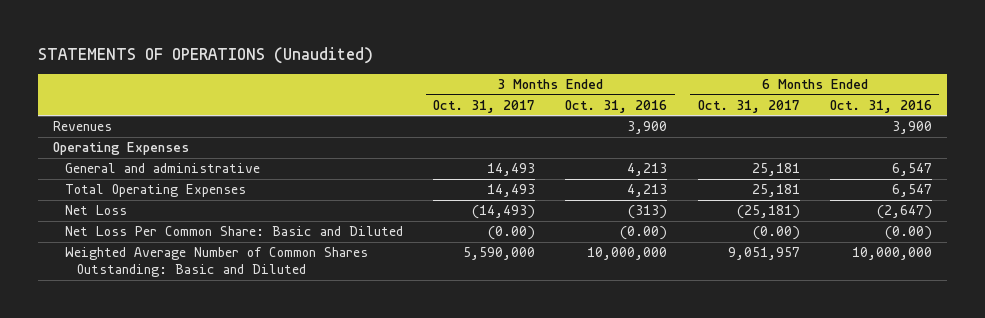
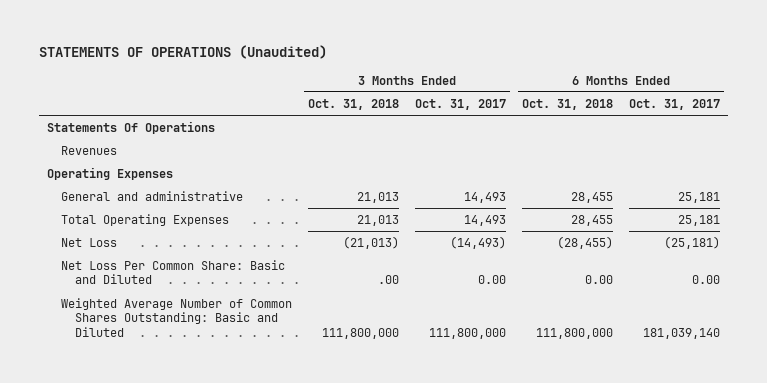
- | 3 Months Ended Oct. 31, 2017 | 3 Months Ended Oct. 31, 2016 | 6 Months Ended Oct. 31, 2017 | 6 Months Ended Oct. 31, 2016
+ | 3 Months Ended Oct. 31, 2018 | 3 Months Ended Oct. 31, 2017 | 6 Months Ended Oct. 31, 2018 | 6 Months Ended Oct. 31, 2017
+ Statements Of Operations
- Net Loss Per Common Share: Basic and Diluted | (0.00) | (0.00) | (0.00) | (0.00)
- Weighted Average Number of Common Shares Outstanding: Basic and Diluted | 5,590,000 | 10,000,000 | 9,051,957 | 10,000,000
+ Net Loss Per Common Share: Basic and Diluted | .00 | 0.00 | 0.00 | 0.00
+ Weighted Average Number of Common Shares Outstanding: Basic and Diluted | 111,800,000 | 111,800,000 | 111,800,000 | 181,039,140

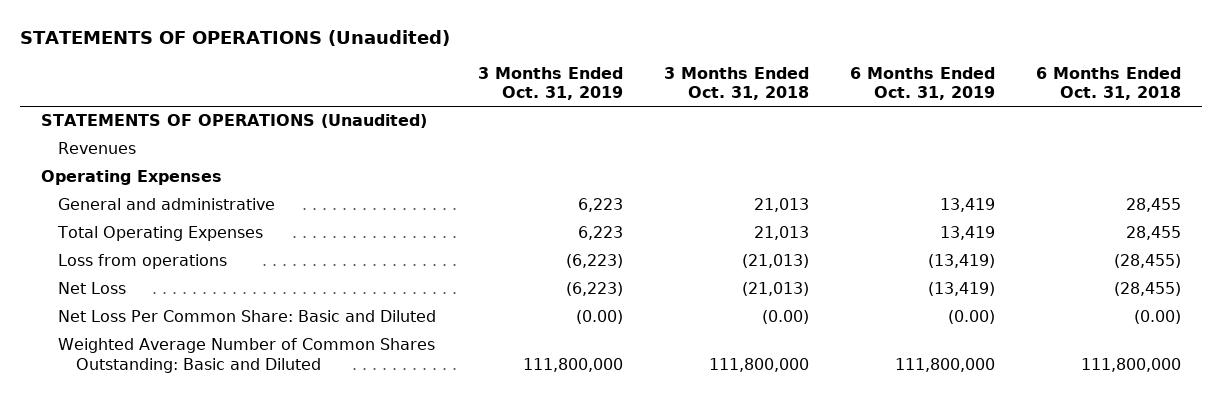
- | 3 Months Ended Oct. 31, 2018 | 3 Months Ended Oct. 31, 2017 | 6 Months Ended Oct. 31, 2018 | 6 Months Ended Oct. 31, 2017
+ | 3 Months Ended Oct. 31, 2019 | 3 Months Ended Oct. 31, 2018 | 6 Months Ended Oct. 31, 2019 | 6 Months Ended Oct. 31, 2018
- Statements Of Operations
+ STATEMENTS OF OPERATIONS (Unaudited)
+ Loss from operations | (6,223) | (21,013) | (13,419) | (28,455)
- Net Loss Per Common Share: Basic and Diluted | .00 | 0.00 | 0.00 | 0.00
+ Net Loss Per Common Share: Basic and Diluted | (0.00) | (0.00) | (0.00) | (0.00)

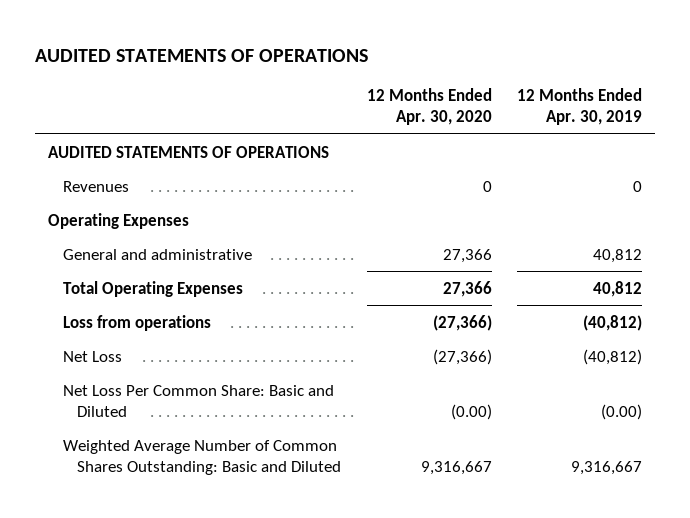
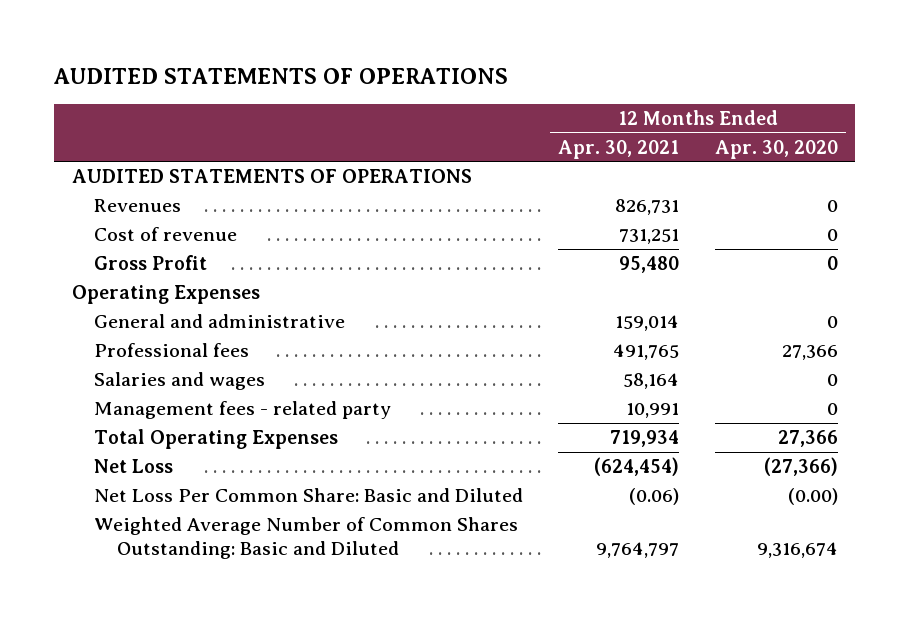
- | 12 Months Ended Apr. 30, 2020 | 12 Months Ended Apr. 30, 2019
+ | 12 Months Ended Apr. 30, 2021 | 12 Months Ended Apr. 30, 2020
+ Cost of revenue | 731,251 | 0
+ Gross Profit | 95,480 | 0
- General and administrative | 27,366 | 40,812
+ General and administrative | 159,014 | 0
+ Professional fees | 491,765 | 27,366
+ Salaries and wages | 58,164 | 0
+ Management fees - related party | 10,991 | 0
- Loss from operations | (27,366) | (40,812)
- Weighted Average Number of Common Shares Outstanding: Basic and Diluted | 9,316,667 | 9,316,667
+ Weighted Average Number of Common Shares Outstanding: Basic and Diluted | 9,764,797 | 9,316,674

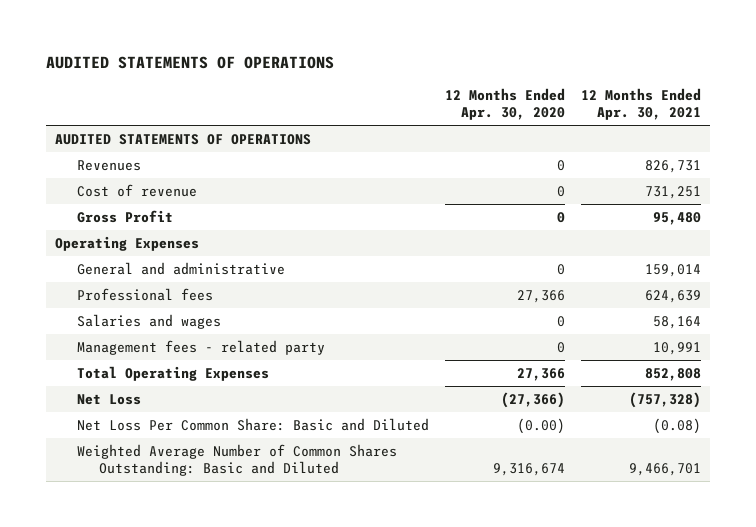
- | 12 Months Ended Apr. 30, 2021 | 12 Months Ended Apr. 30, 2020
+ | 12 Months Ended Apr. 30, 2020 | 12 Months Ended Apr. 30, 2021
- Professional fees | 491,765 | 27,366
+ Professional fees | 27,366 | 624,639
- Total Operating Expenses | 719,934 | 27,366
- Net Loss | (624,454) | (27,366)
- Net Loss Per Common Share: Basic and Diluted | (0.06) | (0.00)
- Weighted Average Number of Common Shares Outstanding: Basic and Diluted | 9,764,797 | 9,316,674
+ Total Operating Expenses | 27,366 | 852,808
+ Net Loss | (27,366) | (757,328)
+ Net Loss Per Common Share: Basic and Diluted | (0.00) | (0.08)
+ Weighted Average Number of Common Shares Outstanding: Basic and Diluted | 9,316,674 | 9,466,701

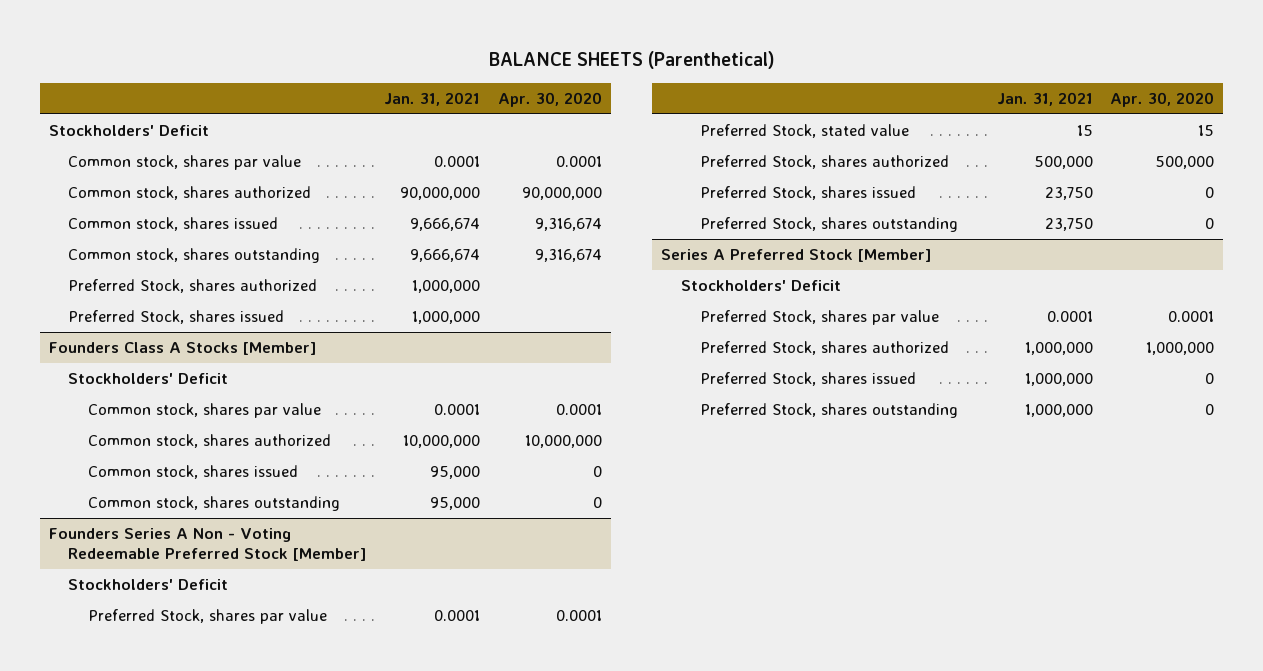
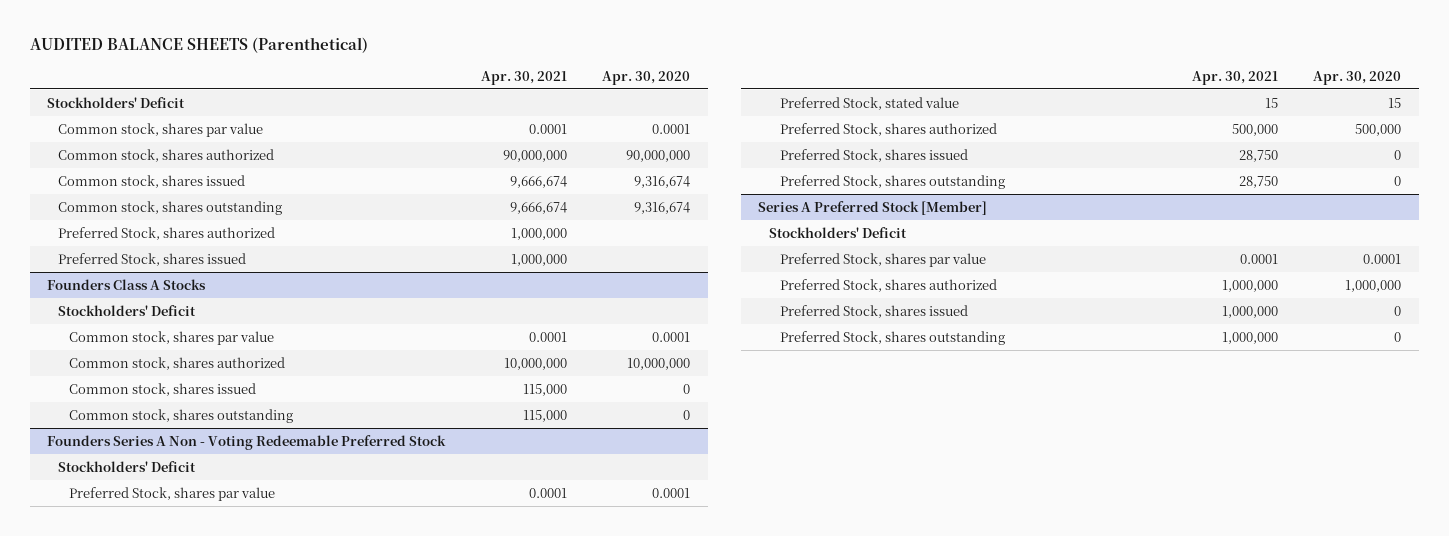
- BALANCE SHEETS (Parenthetical)
+ AUDITED BALANCE SHEETS (Parenthetical)
- | Jan. 31, 2021 | Apr. 30, 2020
+ | Apr. 30, 2021 | Apr. 30, 2020
- Founders Class A Stocks [Member]
+ Founders Class A Stocks
- Founders Series A Non - Voting Redeemable Preferred Stock [Member]
+ Founders Series A Non - Voting Redeemable Preferred Stock

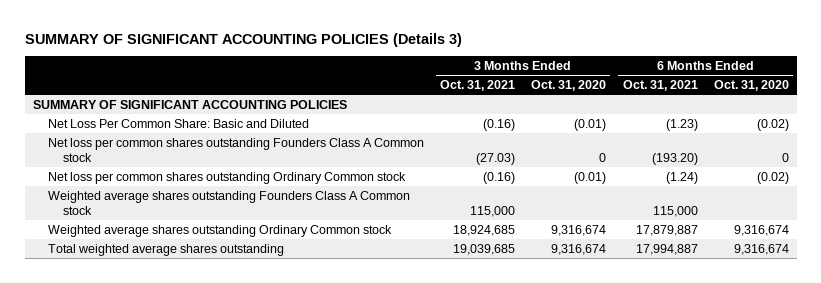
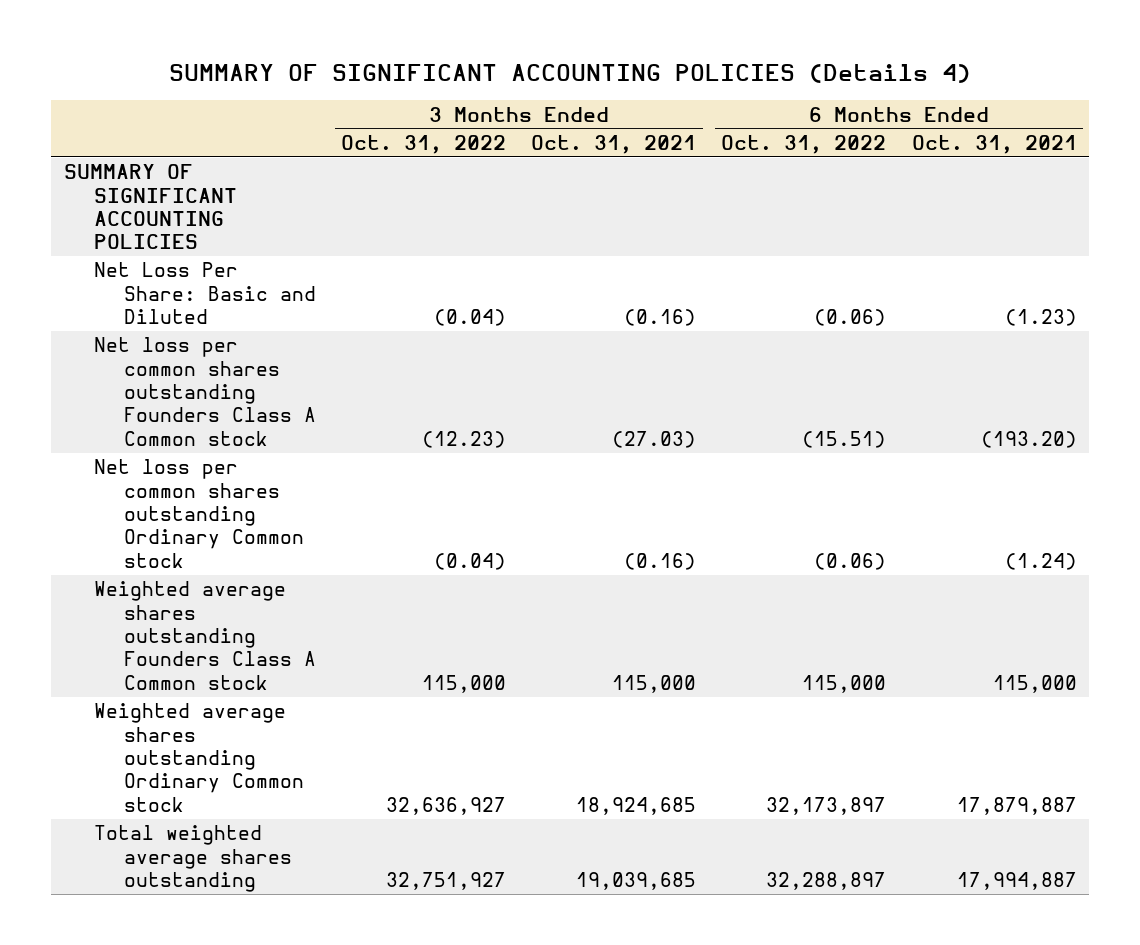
- SUMMARY OF SIGNIFICANT ACCOUNTING POLICIES (Details 3)
+ SUMMARY OF SIGNIFICANT ACCOUNTING POLICIES (Details 4)
- | 3 Months Ended Oct. 31, 2021 | 3 Months Ended Oct. 31, 2020 | 6 Months Ended Oct. 31, 2021 | 6 Months Ended Oct. 31, 2020
+ | 3 Months Ended Oct. 31, 2022 | 3 Months Ended Oct. 31, 2021 | 6 Months Ended Oct. 31, 2022 | 6 Months Ended Oct. 31, 2021
- Net Loss Per Common Share: Basic and Diluted | (0.16) | (0.01) | (1.23) | (0.02)
+ Net Loss Per Share: Basic and Diluted | (0.04) | (0.16) | (0.06) | (1.23)

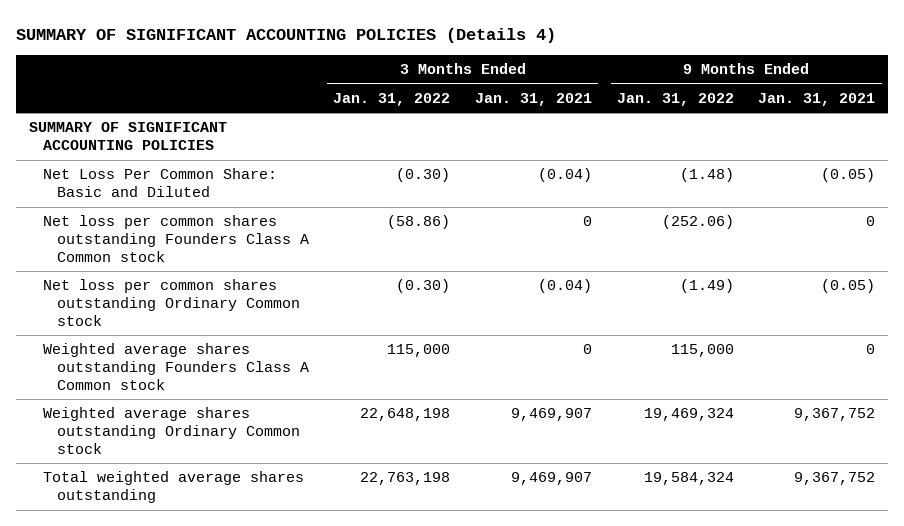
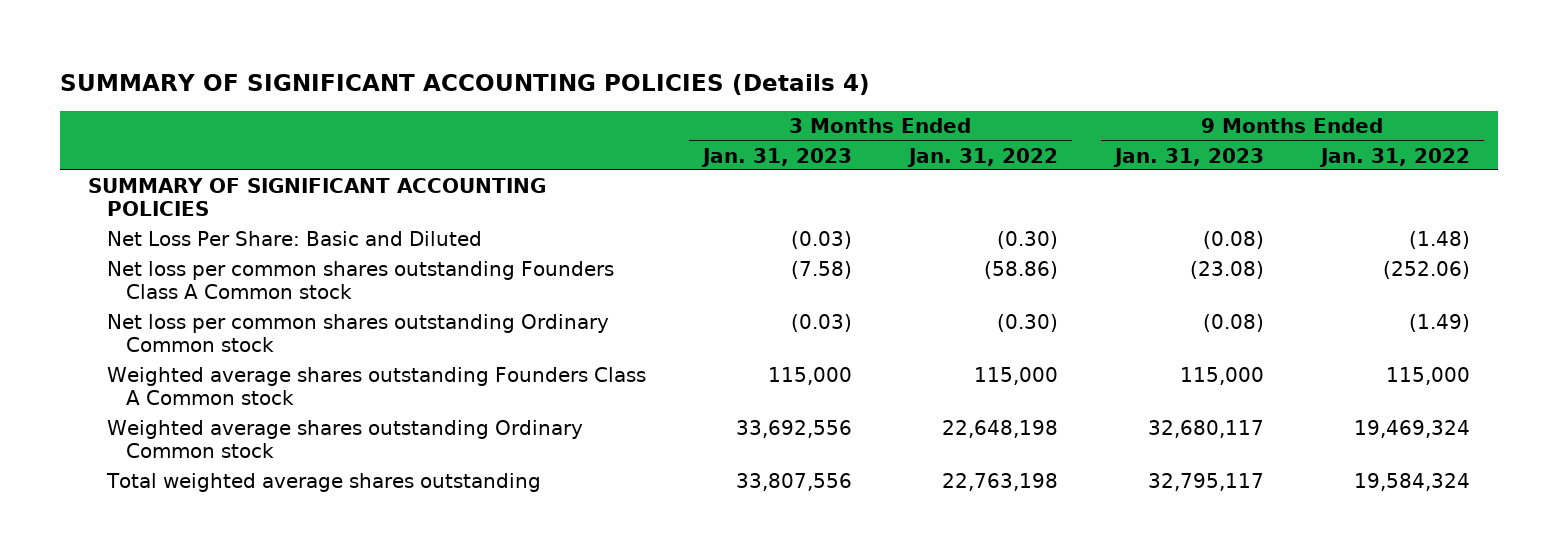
- | 3 Months Ended Jan. 31, 2022 | 3 Months Ended Jan. 31, 2021 | 9 Months Ended Jan. 31, 2022 | 9 Months Ended Jan. 31, 2021
+ | 3 Months Ended Jan. 31, 2023 | 3 Months Ended Jan. 31, 2022 | 9 Months Ended Jan. 31, 2023 | 9 Months Ended Jan. 31, 2022
- Net Loss Per Common Share: Basic and Diluted | (0.30) | (0.04) | (1.48) | (0.05)
+ Net Loss Per Share: Basic and Diluted | (0.03) | (0.30) | (0.08) | (1.48)

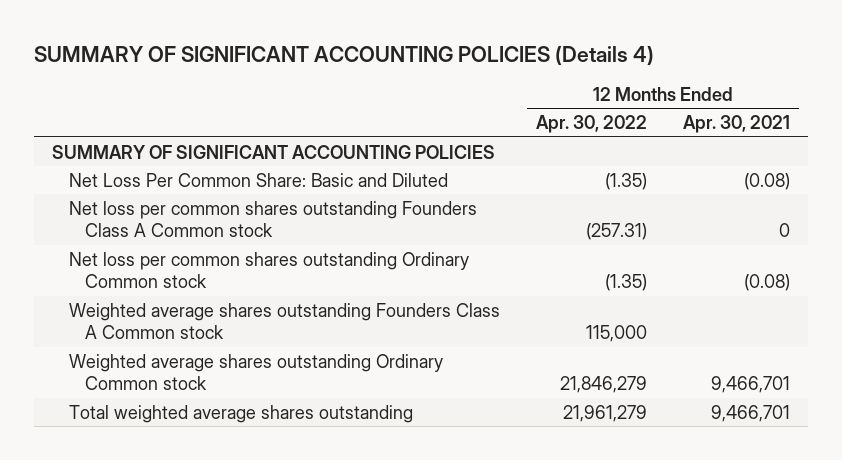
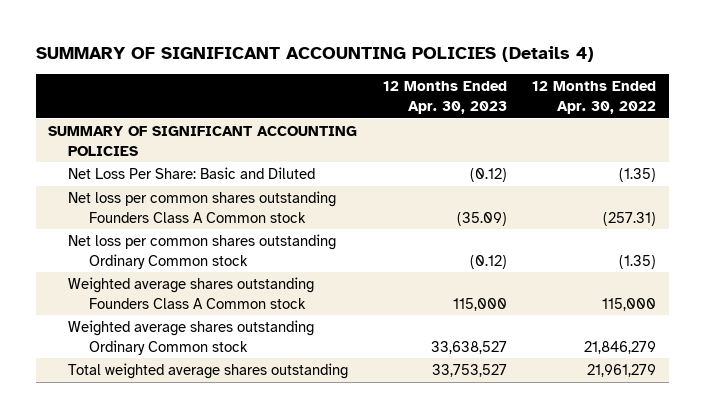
- | 12 Months Ended Apr. 30, 2022 | 12 Months Ended Apr. 30, 2021
+ | 12 Months Ended Apr. 30, 2023 | 12 Months Ended Apr. 30, 2022
- Net Loss Per Common Share: Basic and Diluted | (1.35) | (0.08)
+ Net Loss Per Share: Basic and Diluted | (0.12) | (1.35)

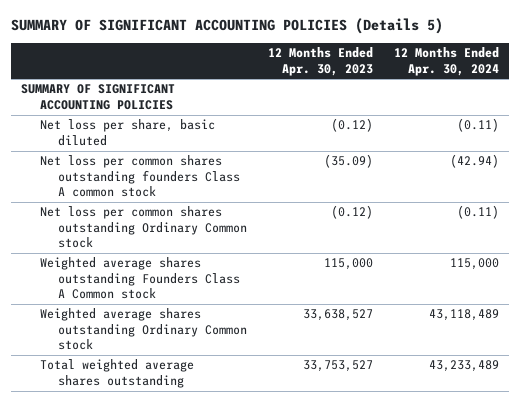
- SUMMARY OF SIGNIFICANT ACCOUNTING POLICIES (Details 4)
+ SUMMARY OF SIGNIFICANT ACCOUNTING POLICIES (Details 5)
- | 12 Months Ended Apr. 30, 2023 | 12 Months Ended Apr. 30, 2022
+ | 12 Months Ended Apr. 30, 2023 | 12 Months Ended Apr. 30, 2024
- Net Loss Per Share: Basic and Diluted | (0.12) | (1.35)
- Net loss per common shares outstanding Founders Class A Common stock | (35.09) | (257.31)
+ Net loss per share, basic diluted | (0.12) | (0.11)
+ Net loss per common shares outstanding founders Class A common stock | (35.09) | (42.94)

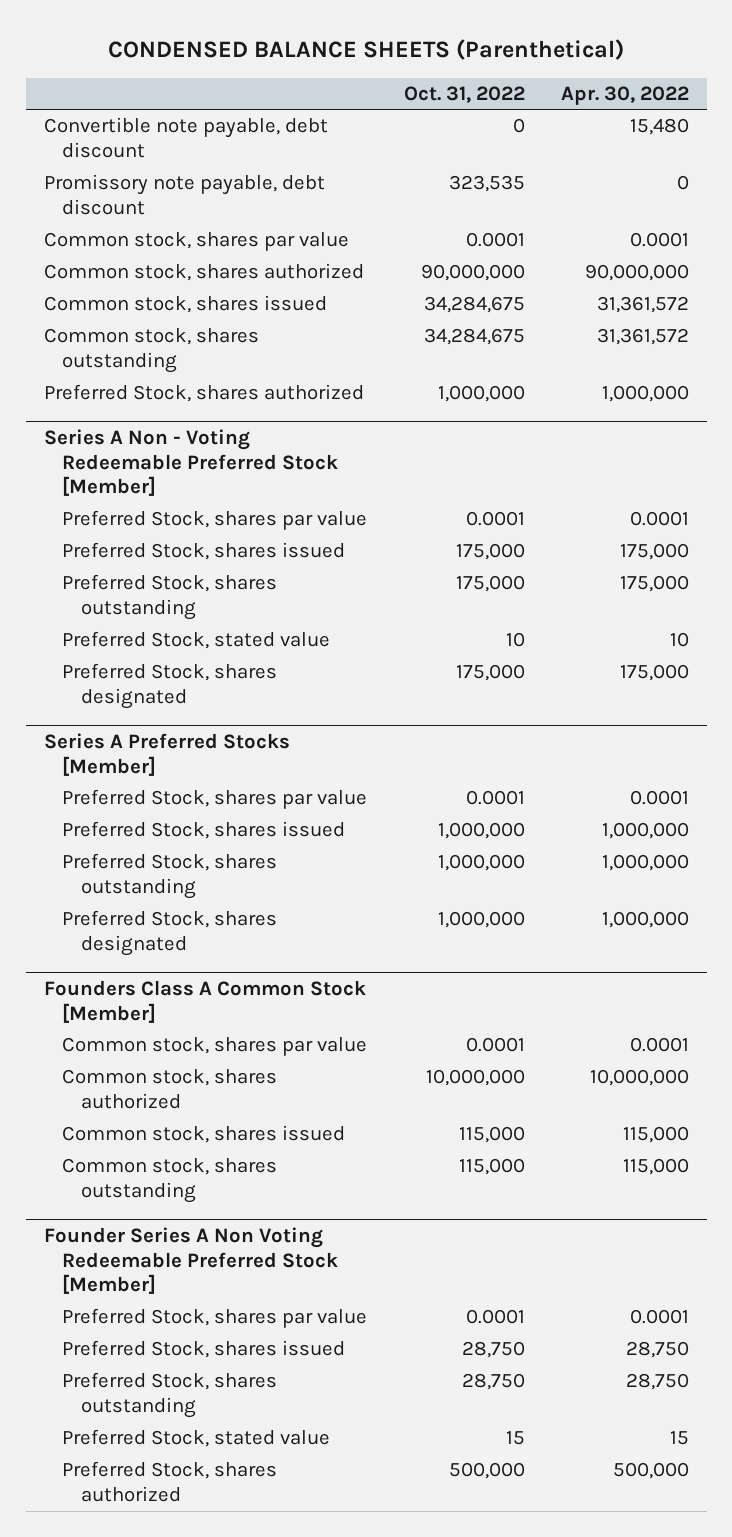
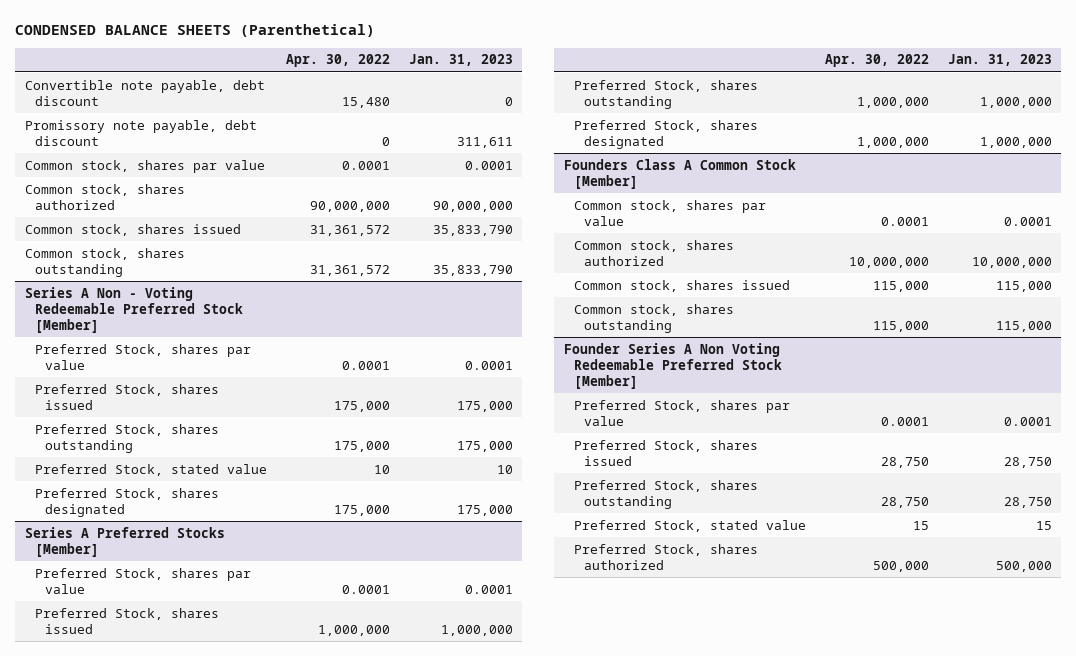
- | Oct. 31, 2022 | Apr. 30, 2022
+ | Apr. 30, 2022 | Jan. 31, 2023
- Preferred Stock, shares authorized | 1,000,000 | 1,000,000

